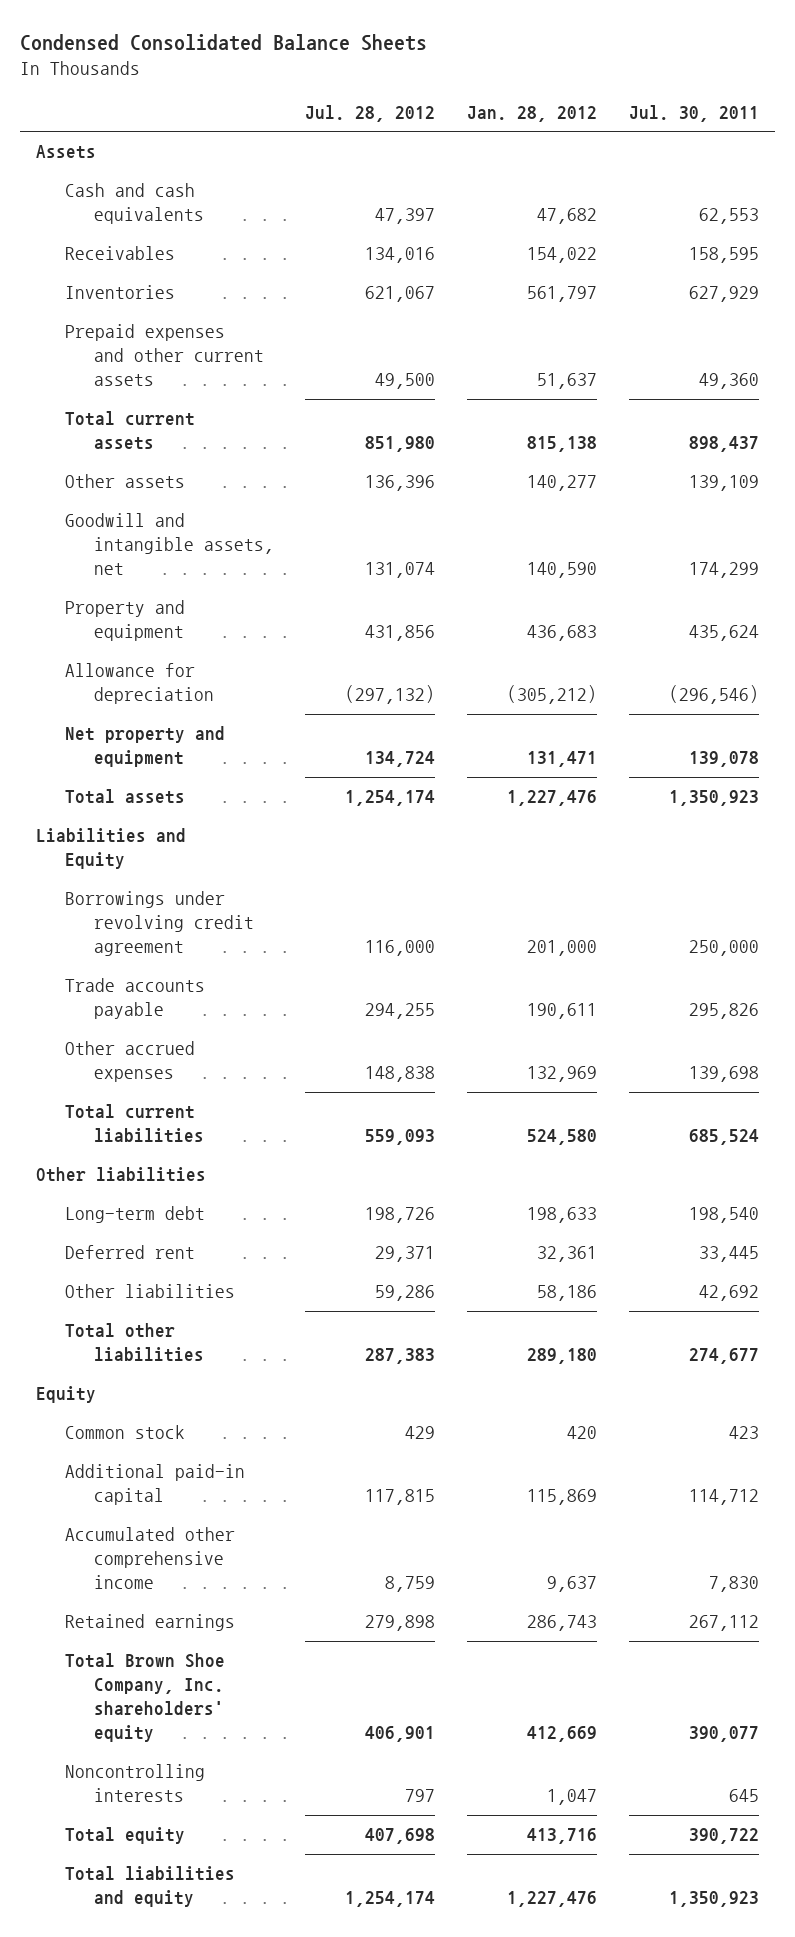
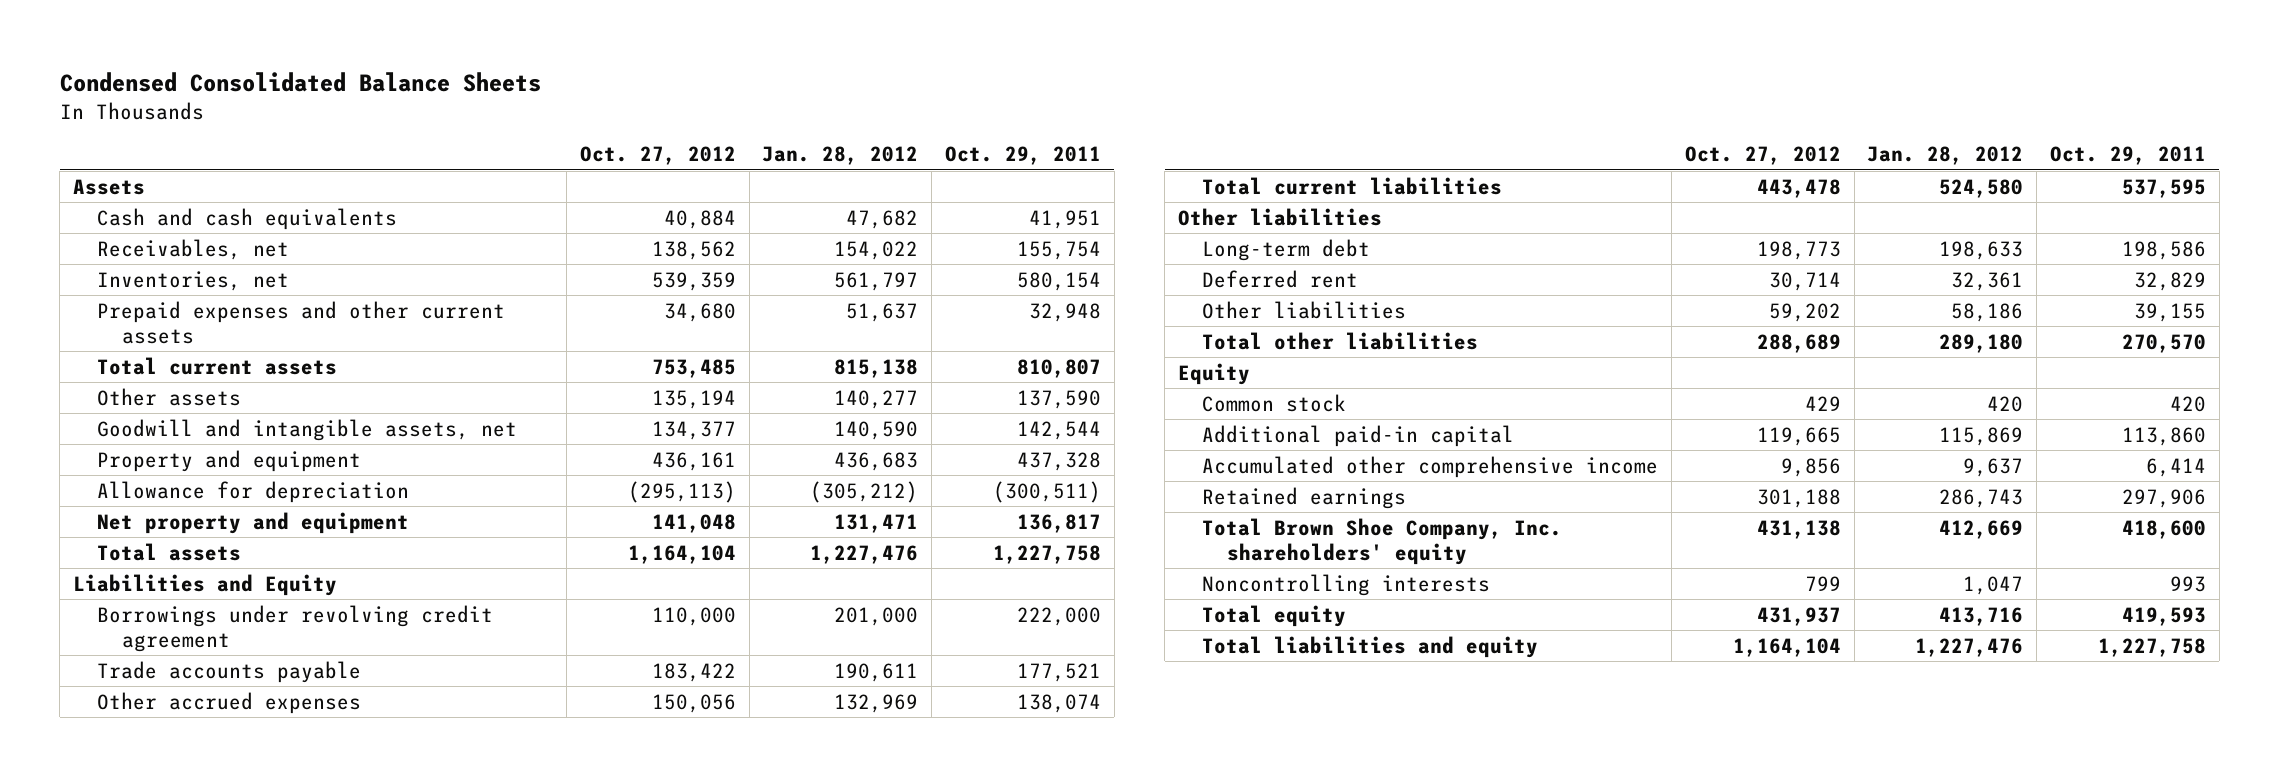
- | Jul. 28, 2012 | Jan. 28, 2012 | Jul. 30, 2011
+ | Oct. 27, 2012 | Jan. 28, 2012 | Oct. 29, 2011
- Receivables | 134,016 | 154,022 | 158,595
- Inventories | 621,067 | 561,797 | 627,929
+ Receivables, net | 138,562 | 154,022 | 155,754
+ Inventories, net | 539,359 | 561,797 | 580,154

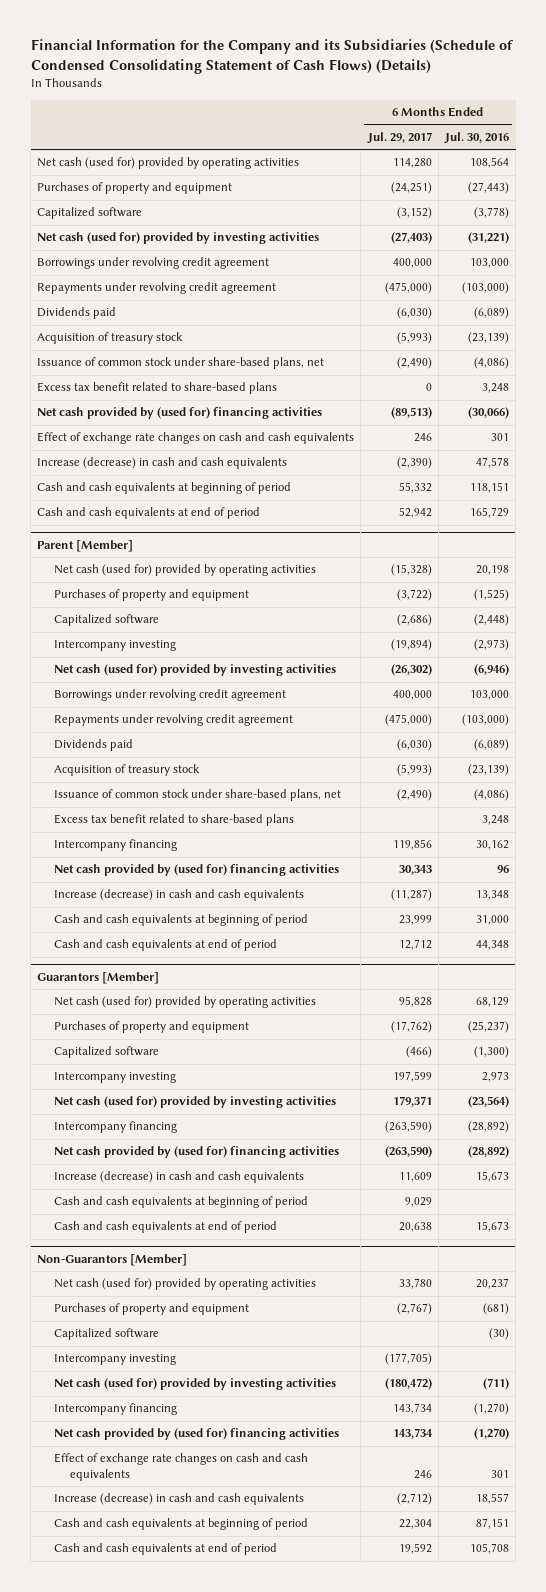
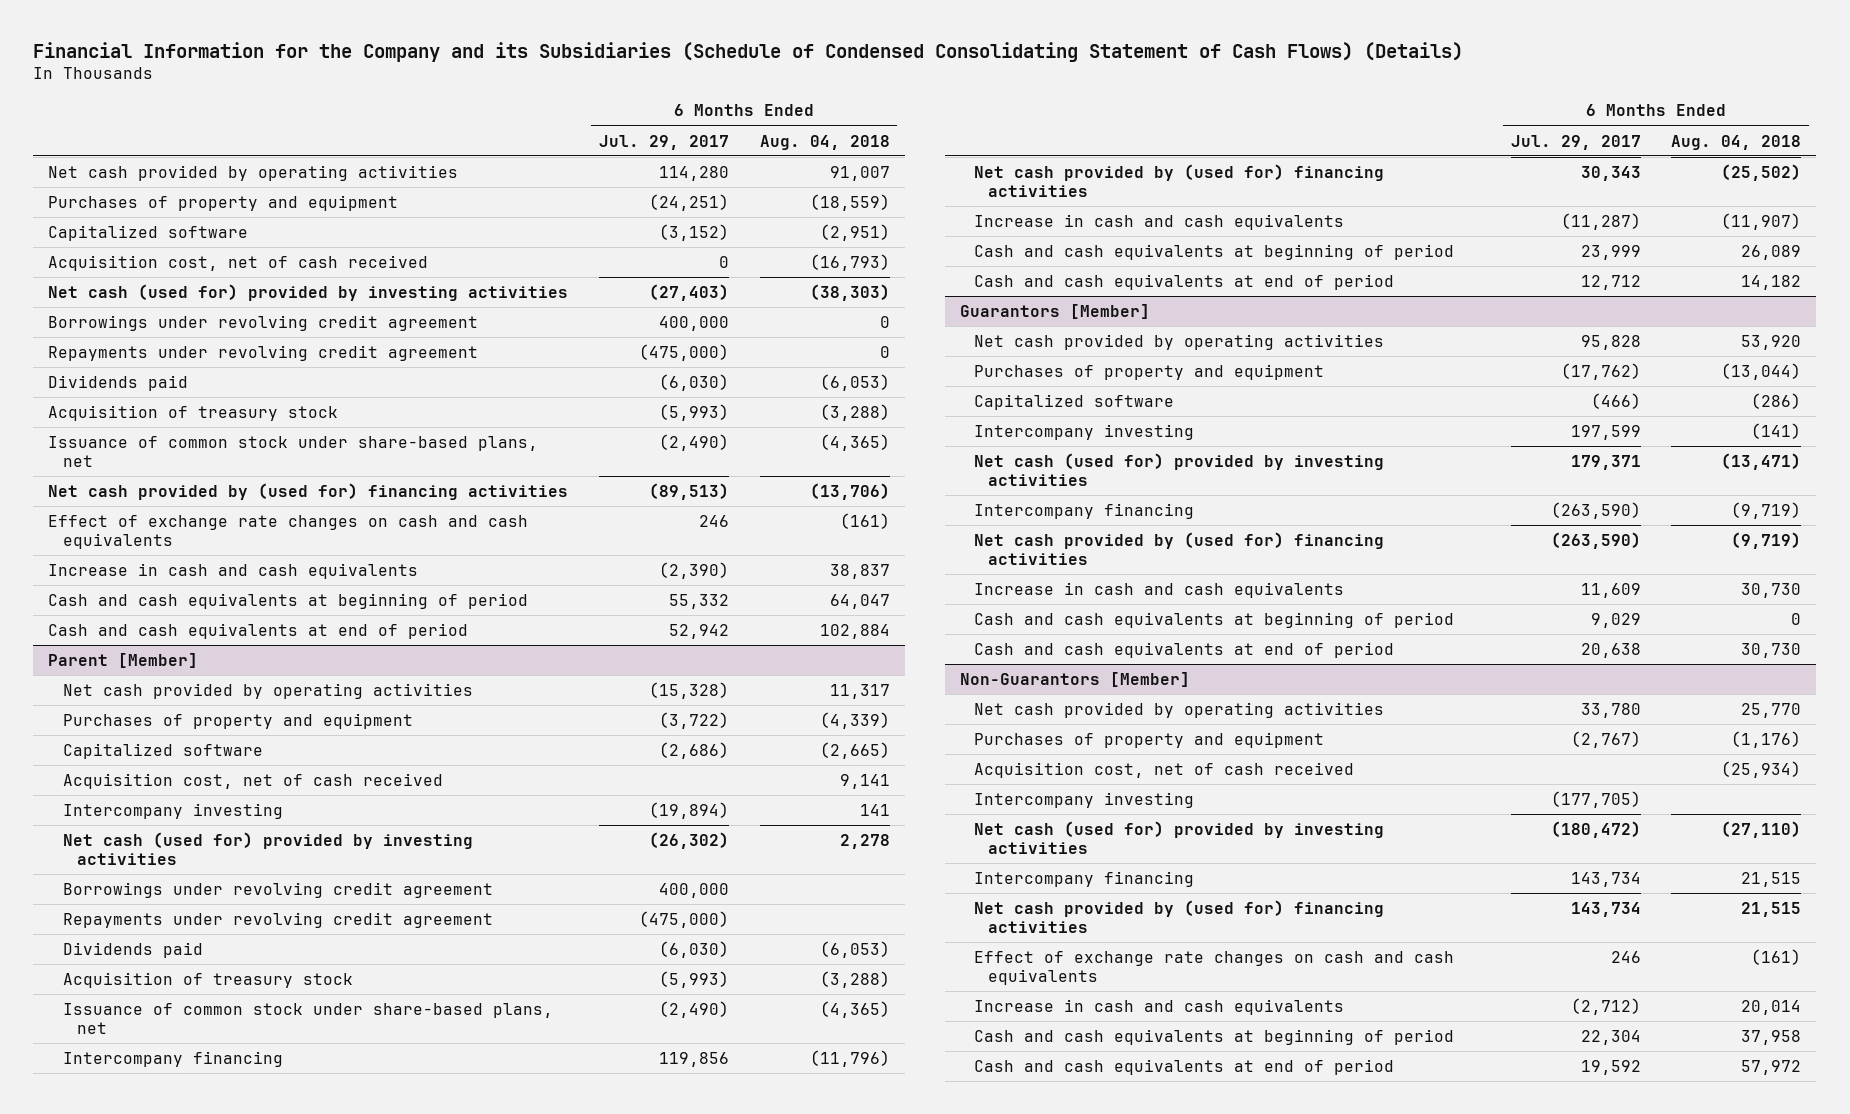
- | 6 Months Ended Jul. 29, 2017 | 6 Months Ended Jul. 30, 2016
+ | 6 Months Ended Jul. 29, 2017 | 6 Months Ended Aug. 04, 2018
- Net cash (used for) provided by operating activities | 114,280 | 108,564
+ Net cash provided by operating activities | 114,280 | 91,007
+ Acquisition cost, net of cash received | 0 | (16,793)
- Excess tax benefit related to share-based plans | 0 | 3,248
- Increase (decrease) in cash and cash equivalents | (2,390) | 47,578
+ Increase in cash and cash equivalents | (2,390) | 38,837
@ Parent [Member]
- Net cash (used for) provided by operating activities | (15,328) | 20,198
+ Net cash provided by operating activities | (15,328) | 11,317
+ Acquisition cost, net of cash received | | 9,141
- Excess tax benefit related to share-based plans | | 3,248
- Increase (decrease) in cash and cash equivalents | (11,287) | 13,348
+ Increase in cash and cash equivalents | (11,287) | (11,907)
@ Guarantors [Member]
- Net cash (used for) provided by operating activities | 95,828 | 68,129
+ Net cash provided by operating activities | 95,828 | 53,920
- Increase (decrease) in cash and cash equivalents | 11,609 | 15,673
+ Increase in cash and cash equivalents | 11,609 | 30,730
@ Non-Guarantors [Member]
- Net cash (used for) provided by operating activities | 33,780 | 20,237
+ Net cash provided by operating activities | 33,780 | 25,770
- Capitalized software | | (30)
+ Acquisition cost, net of cash received | | (25,934)
- Increase (decrease) in cash and cash equivalents | (2,712) | 18,557
+ Increase in cash and cash equivalents | (2,712) | 20,014

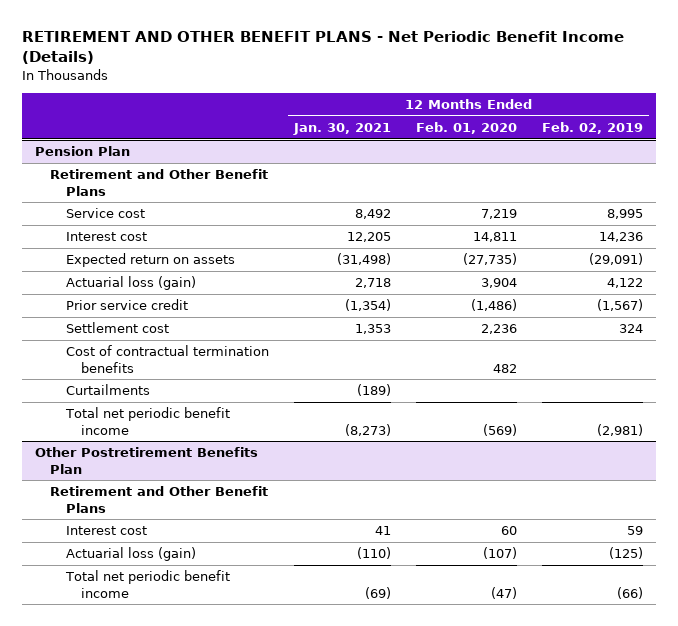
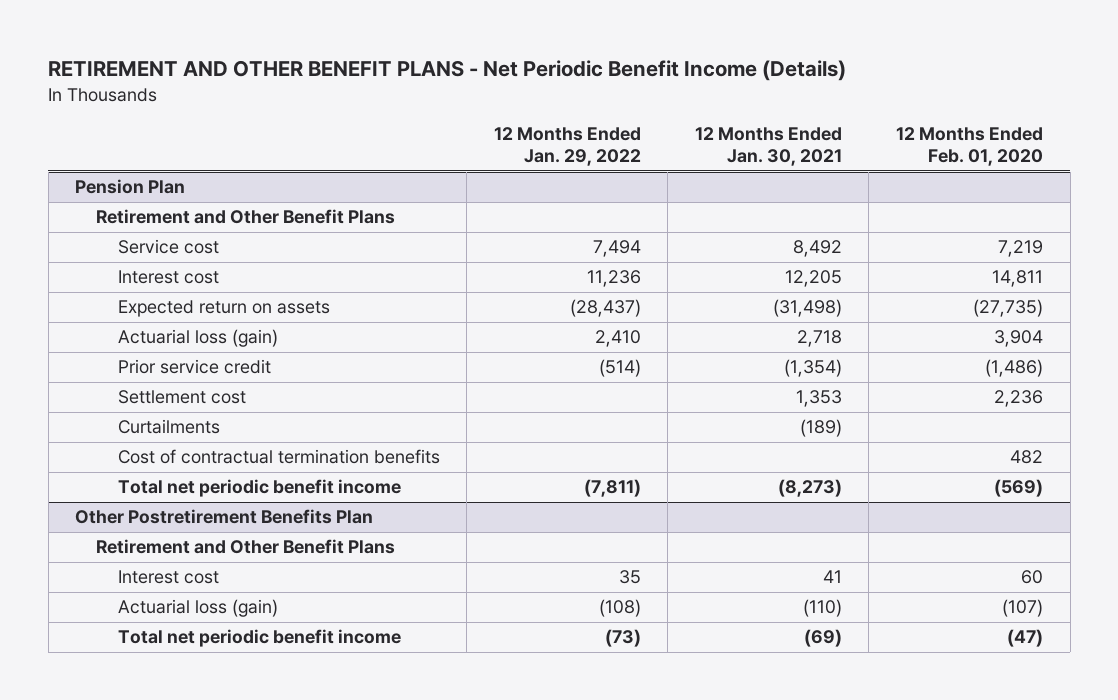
- | 12 Months Ended Jan. 30, 2021 | 12 Months Ended Feb. 01, 2020 | 12 Months Ended Feb. 02, 2019
+ | 12 Months Ended Jan. 29, 2022 | 12 Months Ended Jan. 30, 2021 | 12 Months Ended Feb. 01, 2020
@ Pension Plan
moved down: Cost of contractual termination benefits | | | 482

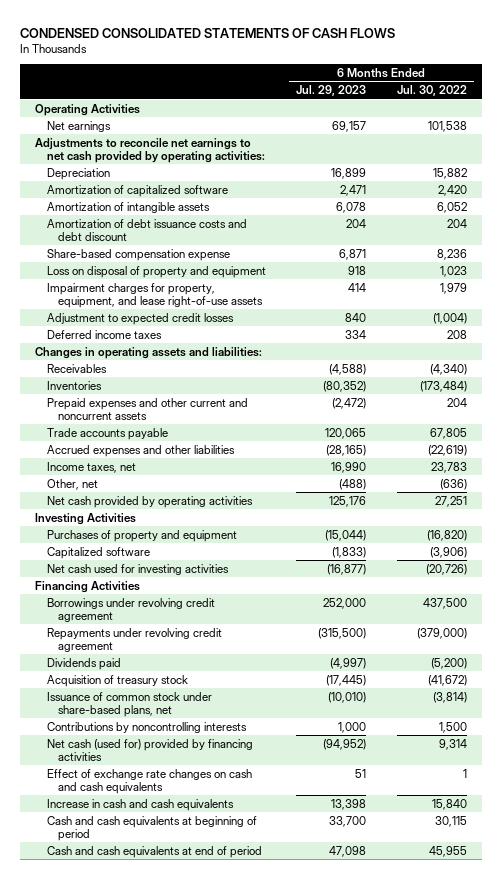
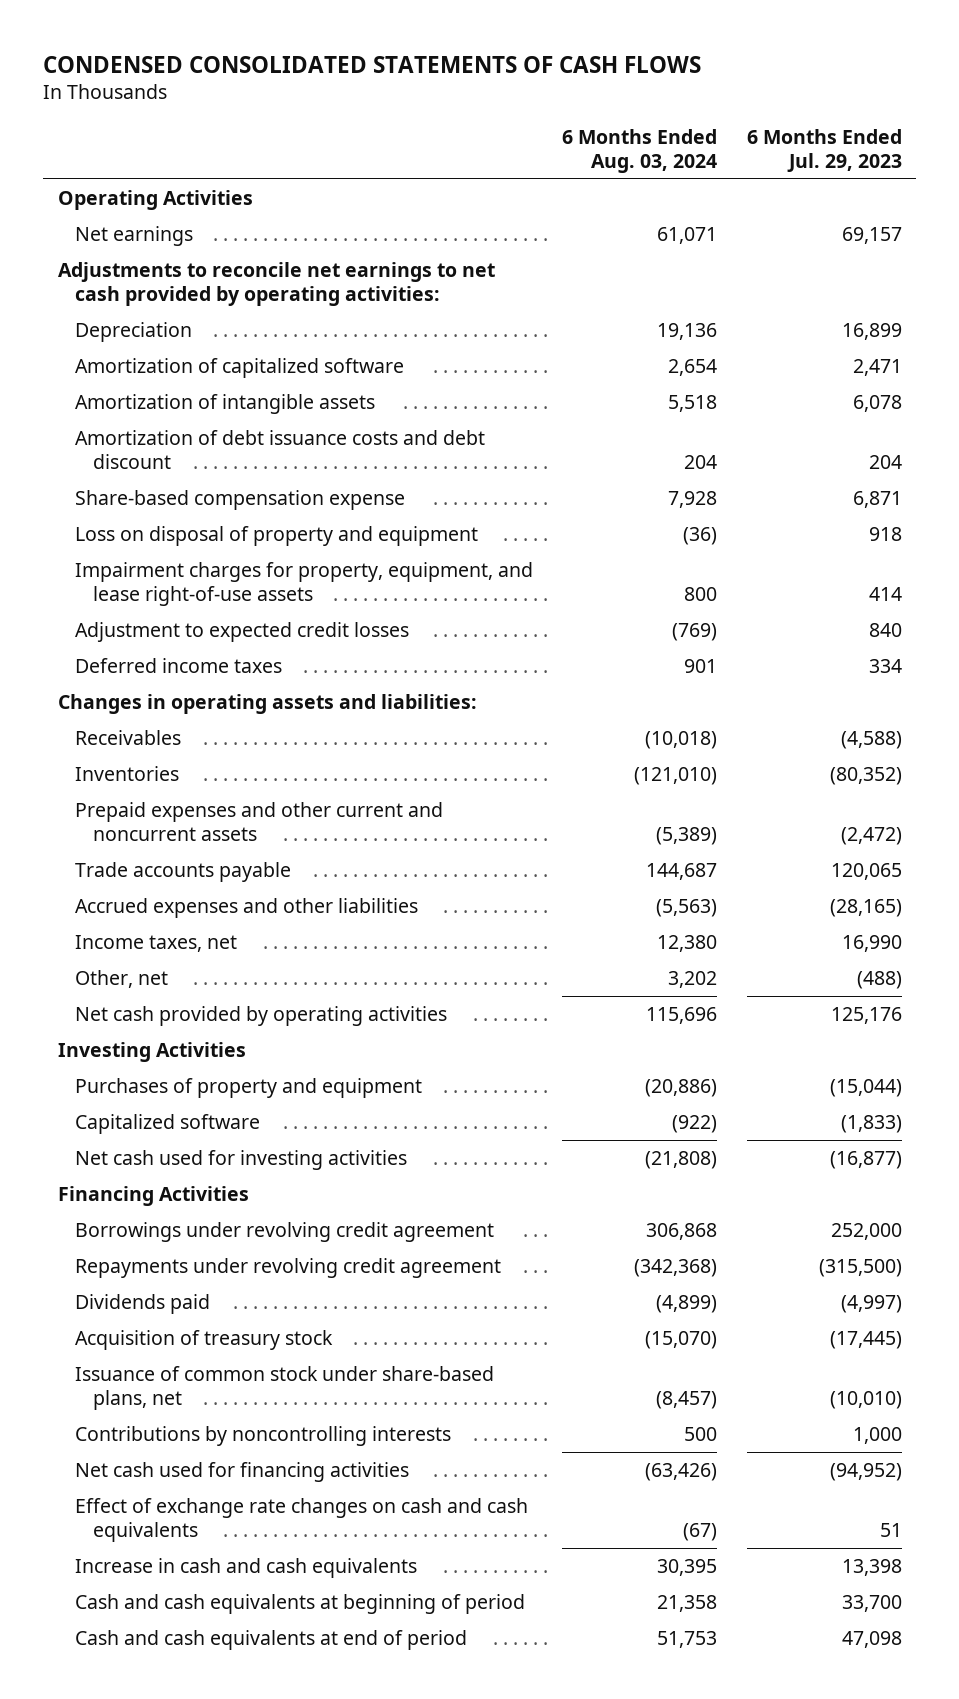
- | 6 Months Ended Jul. 29, 2023 | 6 Months Ended Jul. 30, 2022
+ | 6 Months Ended Aug. 03, 2024 | 6 Months Ended Jul. 29, 2023
- Net cash (used for) provided by financing activities | (94,952) | 9,314
+ Net cash used for financing activities | (63,426) | (94,952)

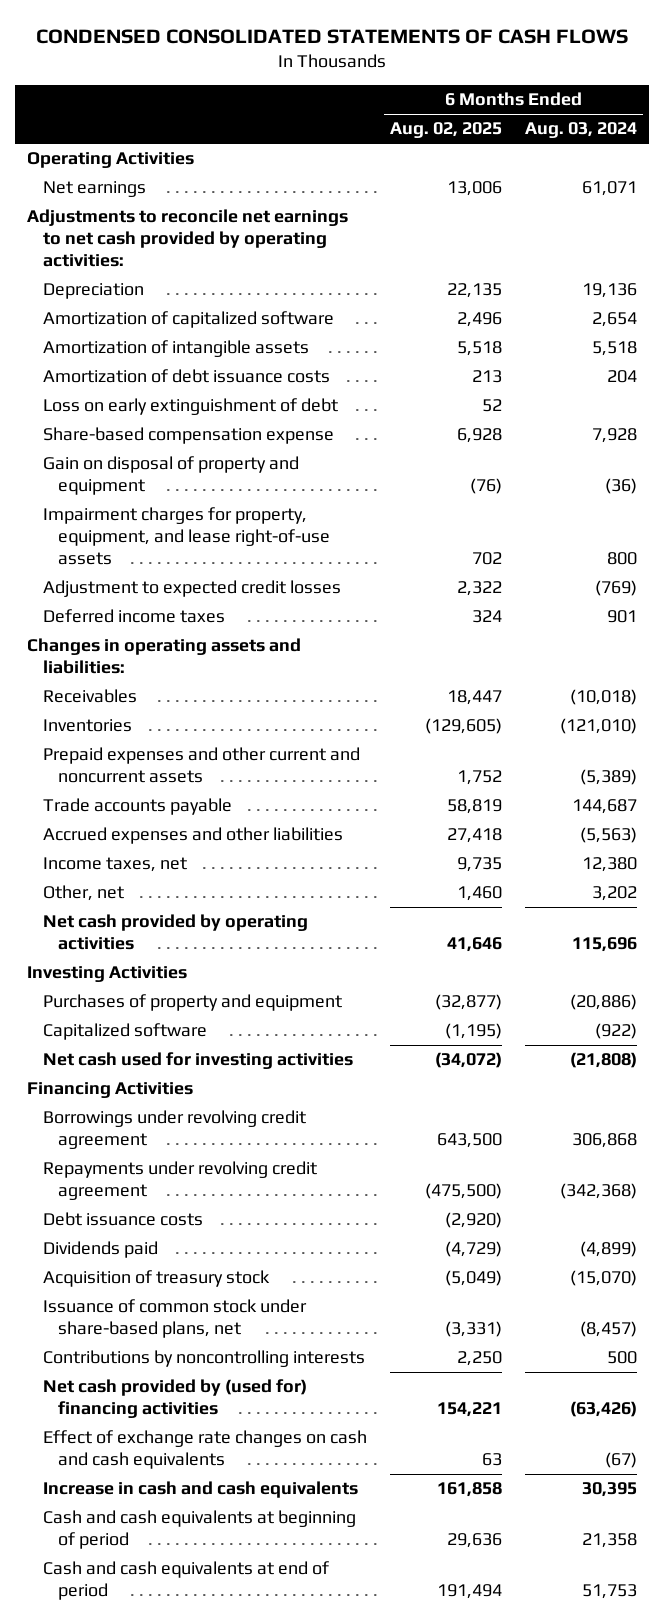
- | 6 Months Ended Aug. 03, 2024 | 6 Months Ended Jul. 29, 2023
+ | 6 Months Ended Aug. 02, 2025 | 6 Months Ended Aug. 03, 2024
- Amortization of debt issuance costs and debt discount | 204 | 204
+ Amortization of debt issuance costs | 213 | 204
+ Loss on early extinguishment of debt | 52 |
- Loss on disposal of property and equipment | (36) | 918
+ Gain on disposal of property and equipment | (76) | (36)
+ Debt issuance costs | (2,920) |
- Net cash used for financing activities | (63,426) | (94,952)
+ Net cash provided by (used for) financing activities | 154,221 | (63,426)

